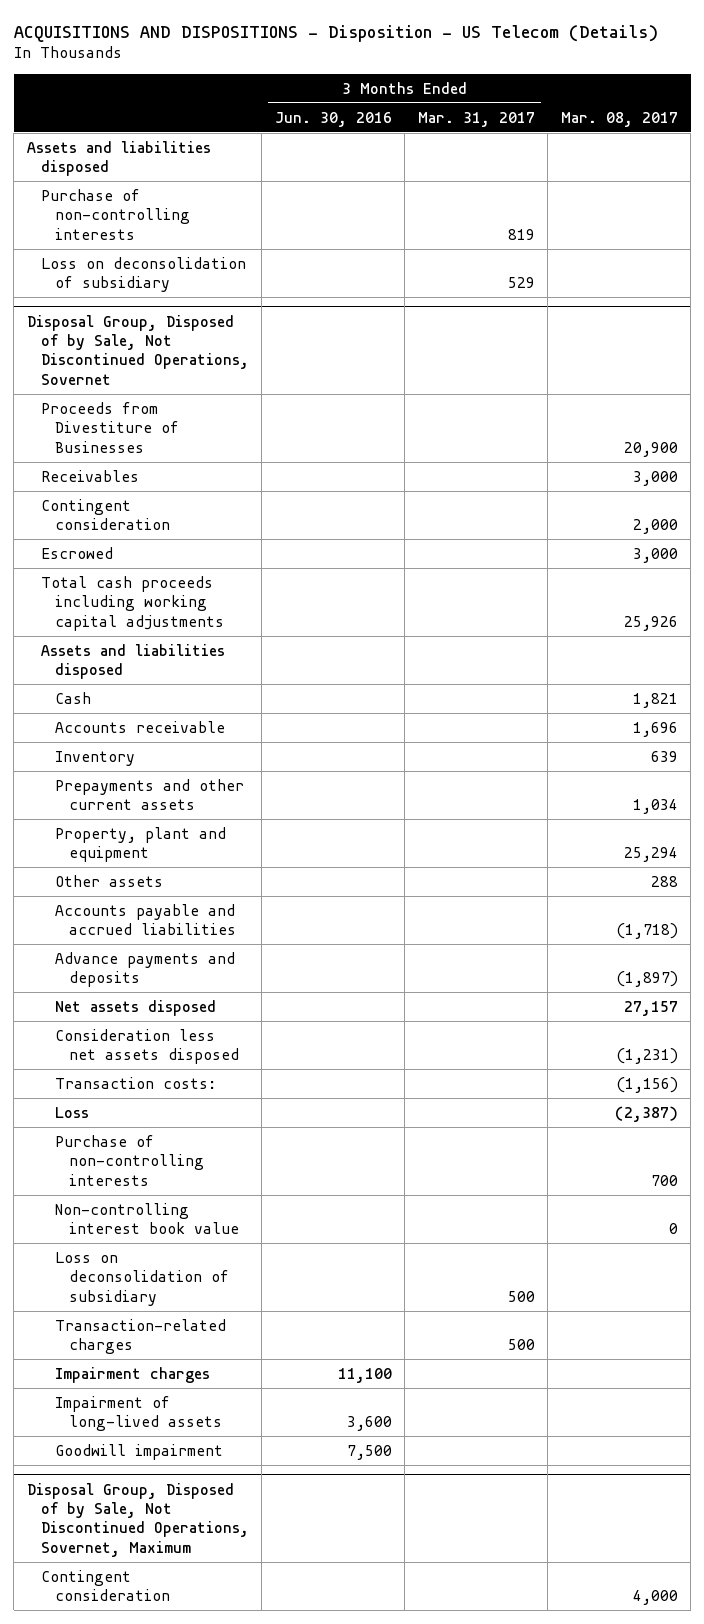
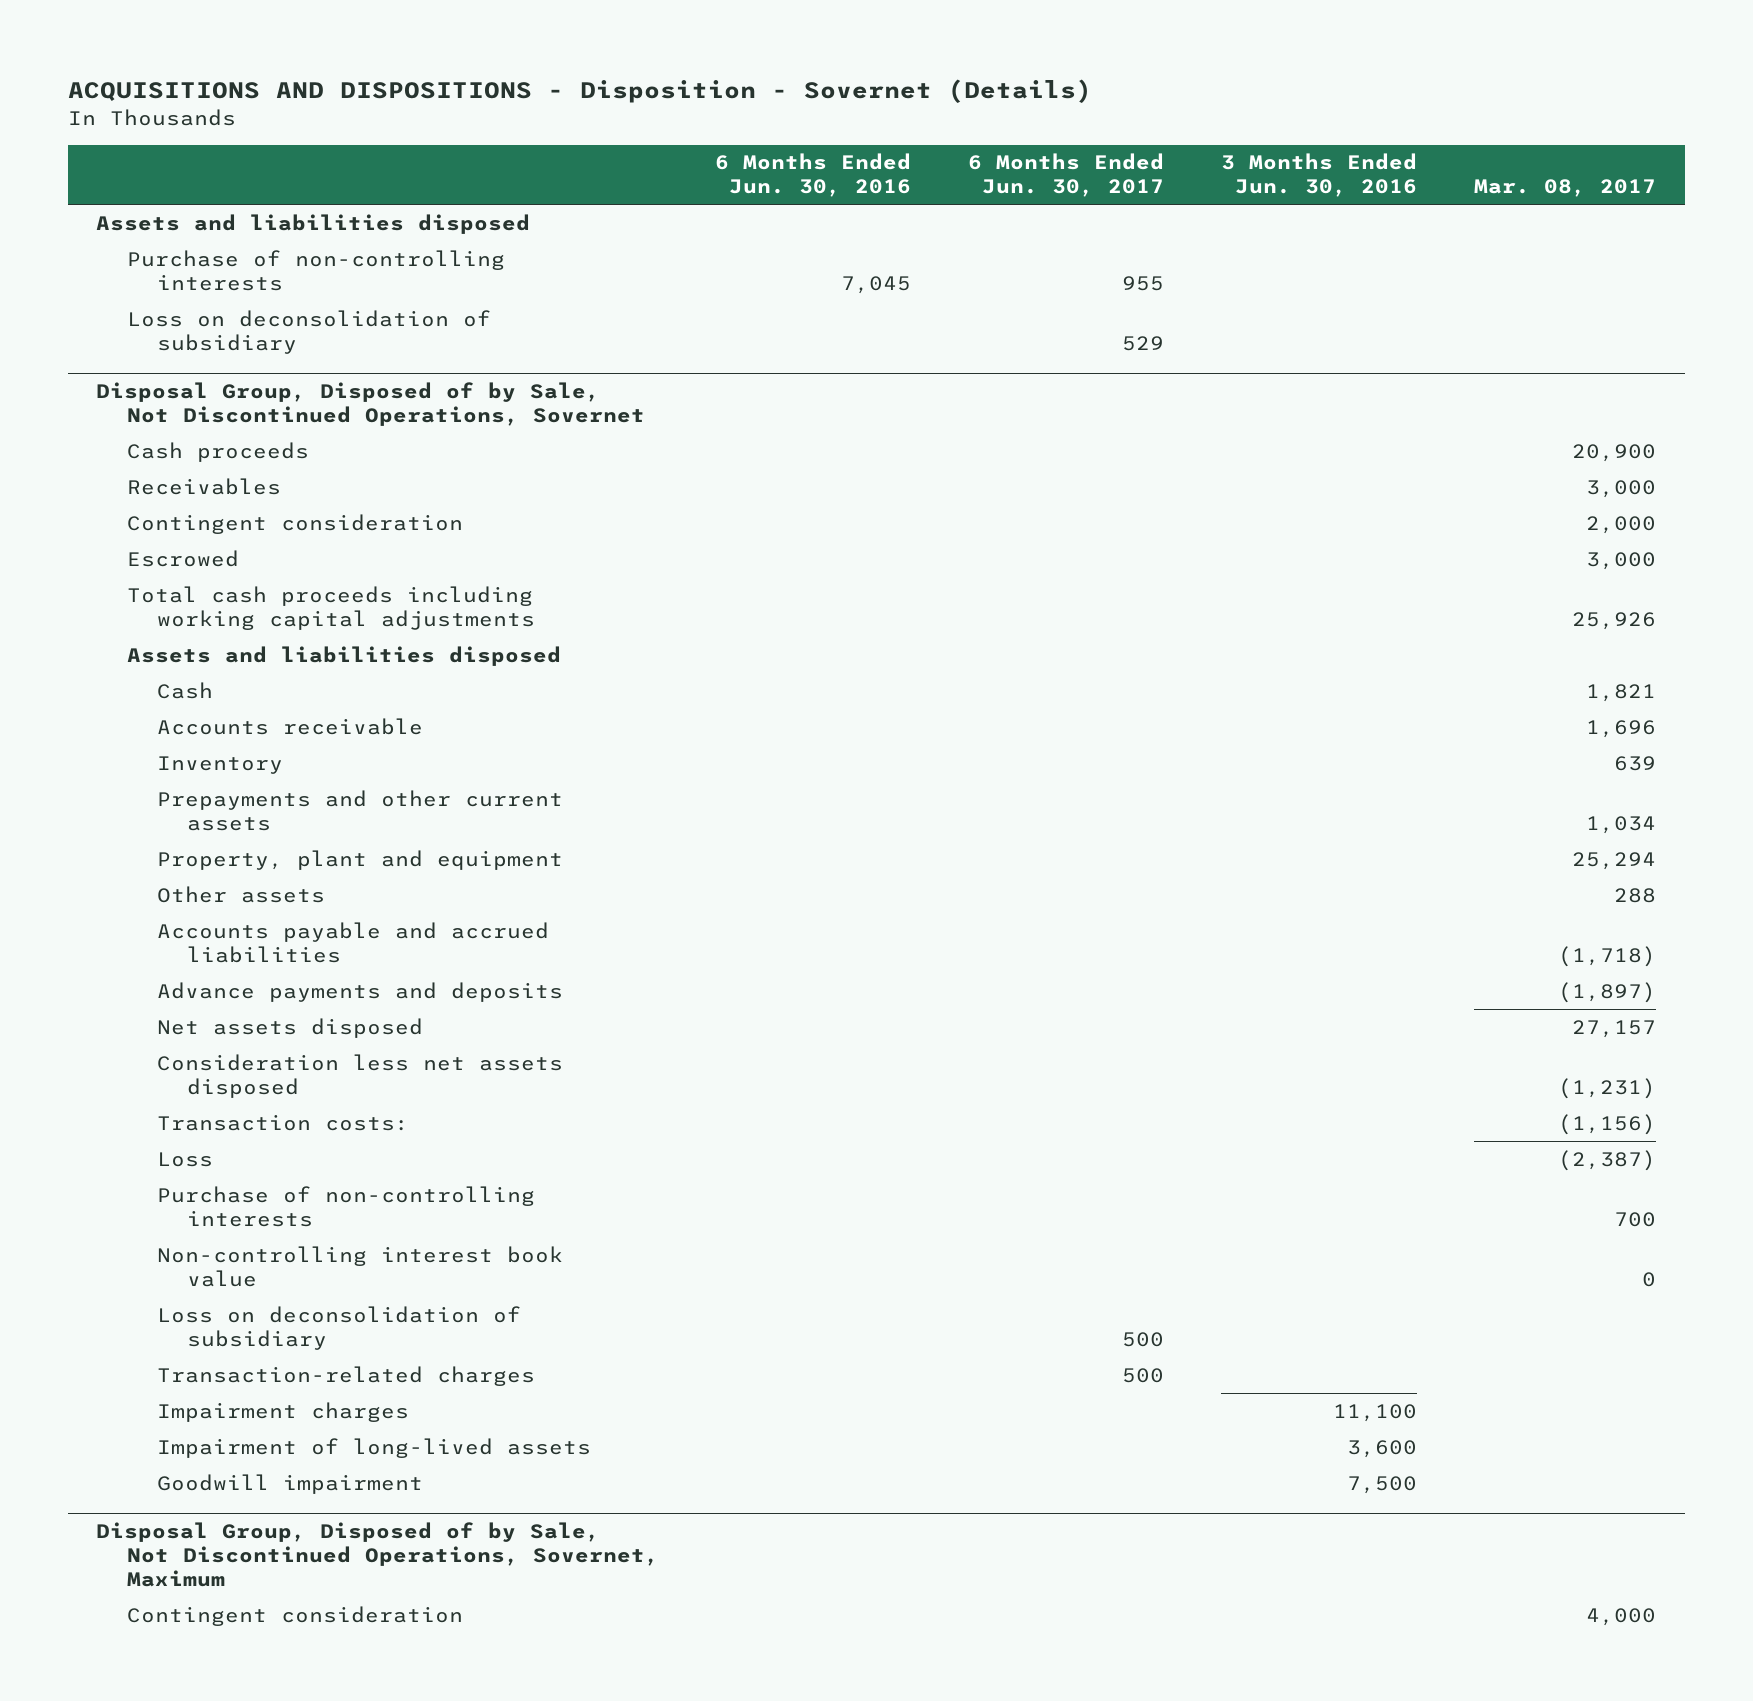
- ACQUISITIONS AND DISPOSITIONS - Disposition - US Telecom (Details)
+ ACQUISITIONS AND DISPOSITIONS - Disposition - Sovernet (Details)
- | 3 Months Ended Jun. 30, 2016 | 3 Months Ended Mar. 31, 2017 | Mar. 08, 2017
+ | 6 Months Ended Jun. 30, 2016 | 6 Months Ended Jun. 30, 2017 | 3 Months Ended Jun. 30, 2016 | Mar. 08, 2017
@ Disposal Group, Disposed of by Sale, Not Discontinued Operations, Sovernet
- Proceeds from Divestiture of Businesses | | | 20,900
+ Cash proceeds | | | | 20,900

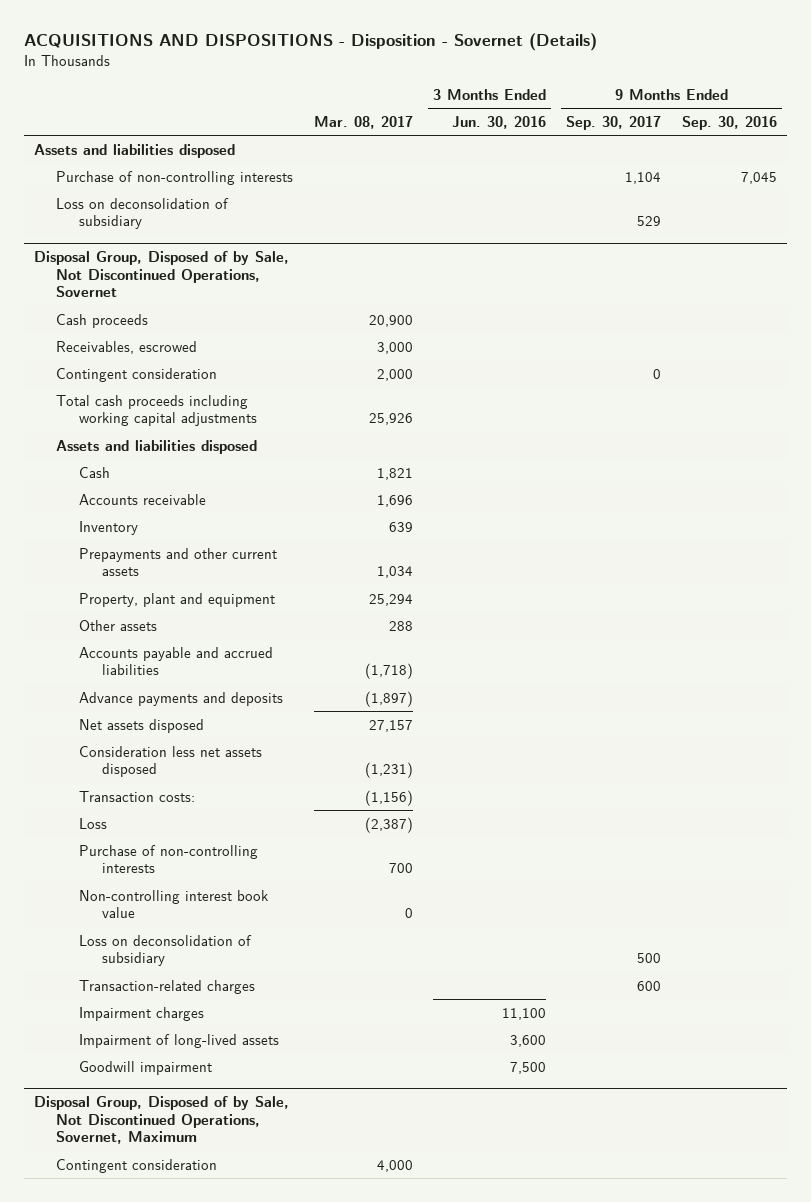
- | 6 Months Ended Jun. 30, 2016 | 6 Months Ended Jun. 30, 2017 | 3 Months Ended Jun. 30, 2016 | Mar. 08, 2017
+ | Mar. 08, 2017 | 3 Months Ended Jun. 30, 2016 | 9 Months Ended Sep. 30, 2017 | 9 Months Ended Sep. 30, 2016
@ Disposal Group, Disposed of by Sale, Not Discontinued Operations, Sovernet
- Receivables | | | | 3,000
+ Receivables, escrowed | 3,000 | | |
- Escrowed | | | | 3,000

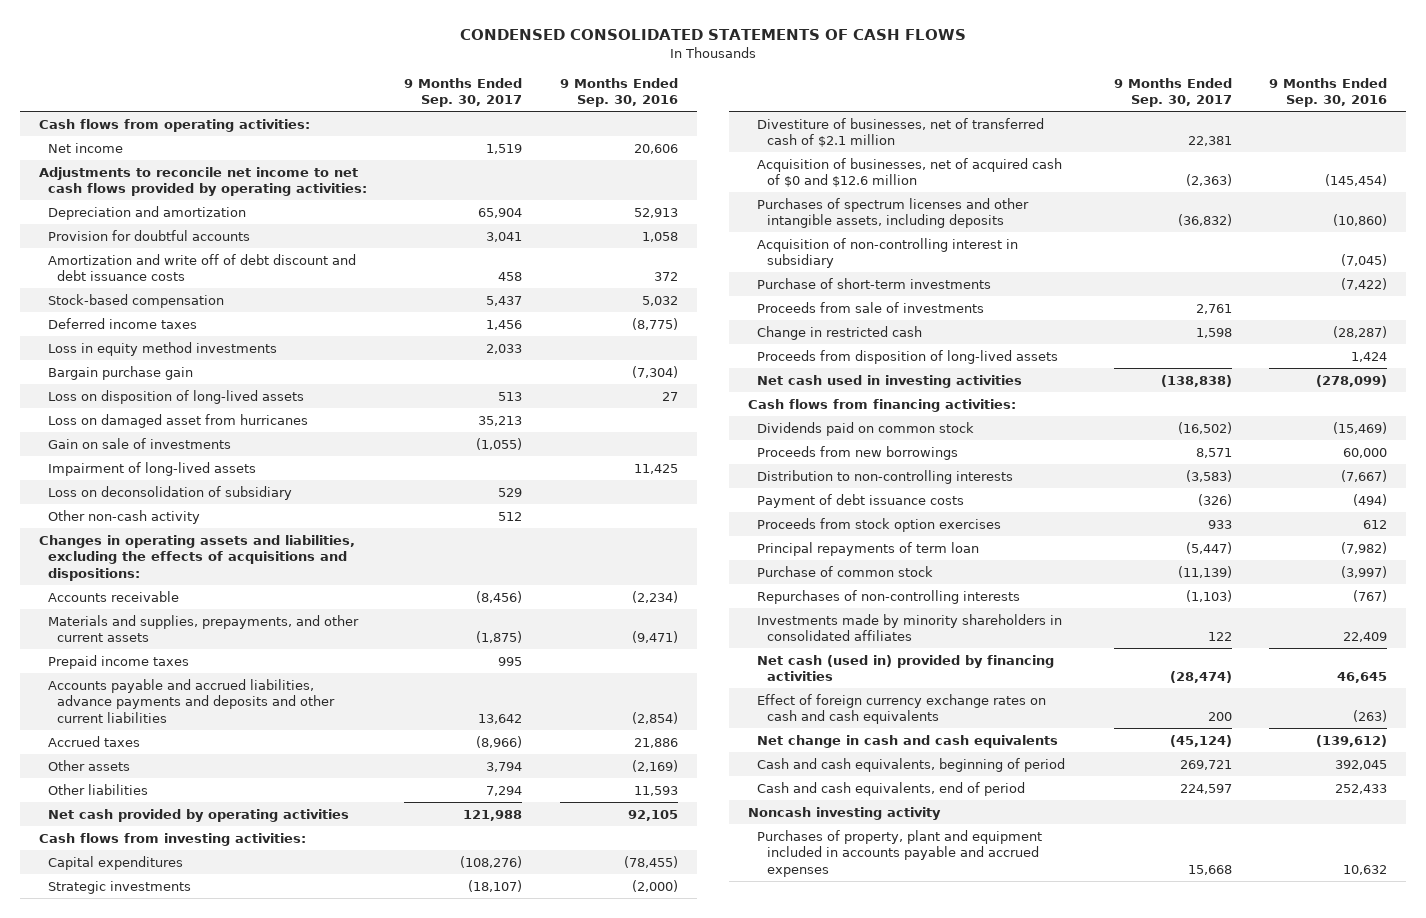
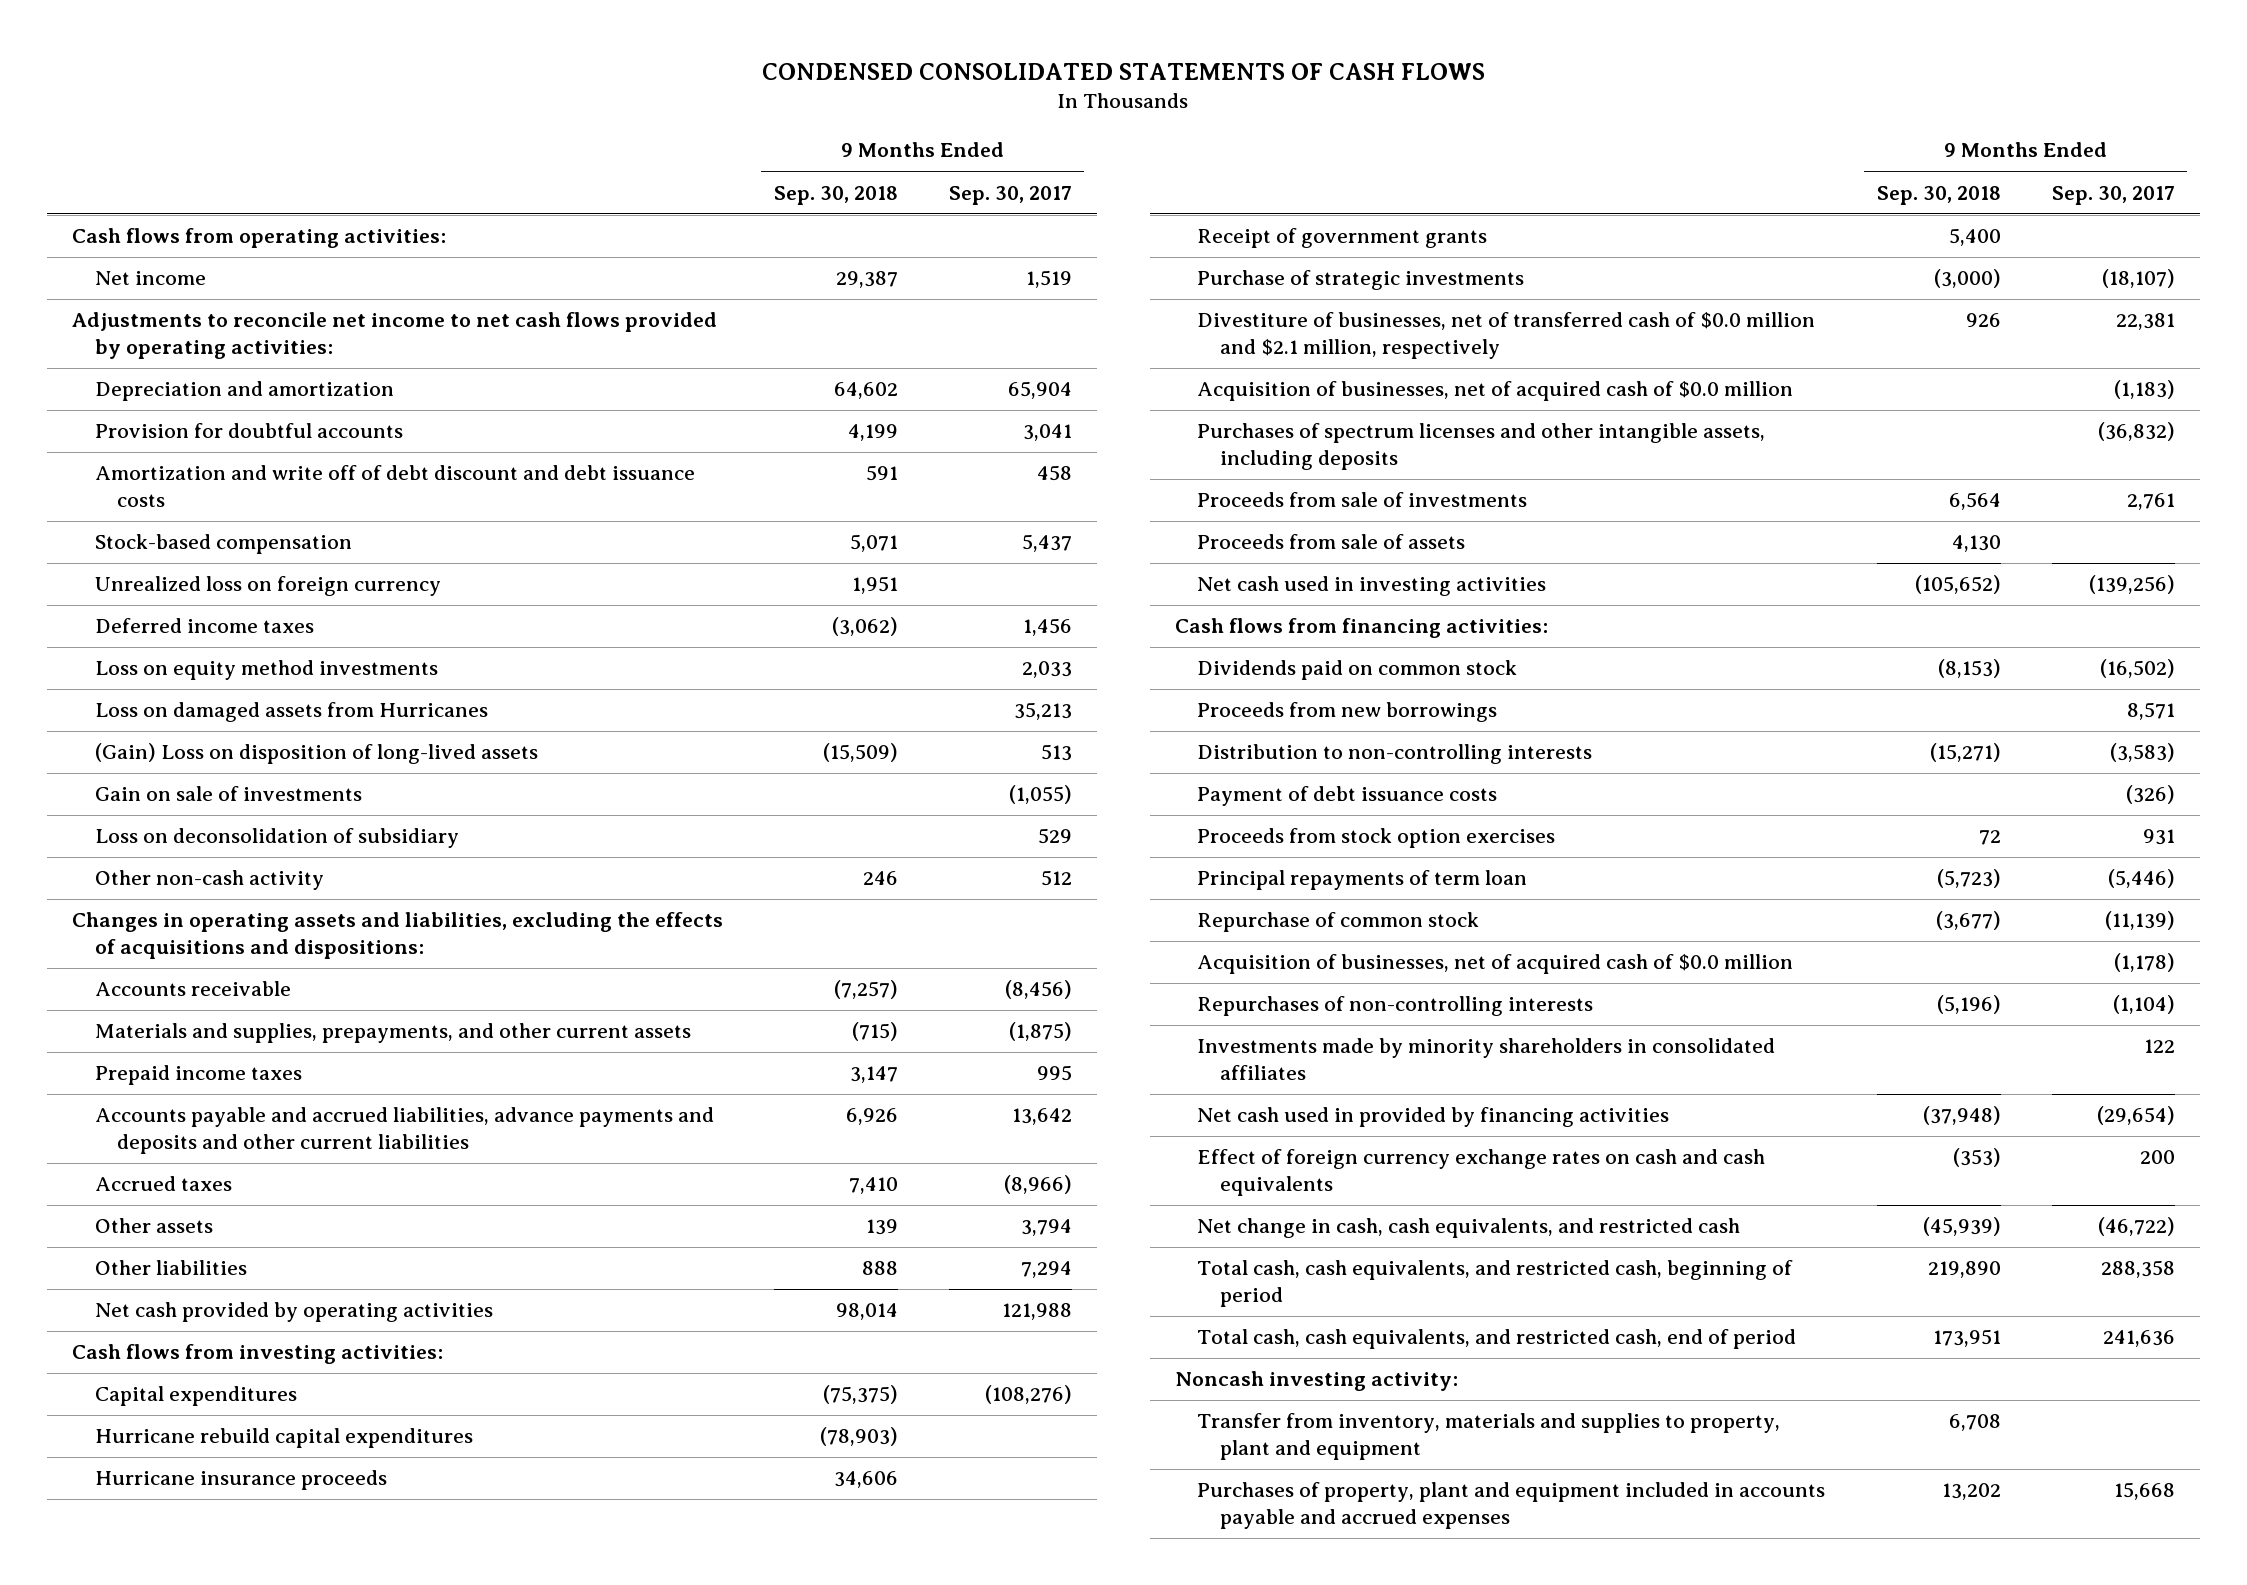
- | 9 Months Ended Sep. 30, 2017 | 9 Months Ended Sep. 30, 2016
+ | 9 Months Ended Sep. 30, 2018 | 9 Months Ended Sep. 30, 2017
+ Unrealized loss on foreign currency | 1,951 |
- Loss in equity method investments | 2,033 |
- Bargain purchase gain | | (7,304)
- Loss on disposition of long-lived assets | 513 | 27
- Loss on damaged asset from hurricanes | 35,213 |
+ Loss on equity method investments | | 2,033
+ Loss on damaged assets from Hurricanes | | 35,213
+ (Gain) Loss on disposition of long-lived assets | (15,509) | 513
- Impairment of long-lived assets | | 11,425
- Strategic investments | (18,107) | (2,000)
- Divestiture of businesses, net of transferred cash of $2.1 million | 22,381 |
- Acquisition of businesses, net of acquired cash of $0 and $12.6 million | (2,363) | (145,454)
+ Hurricane rebuild capital expenditures | (78,903) |
+ Hurricane insurance proceeds | 34,606 |
+ Receipt of government grants | 5,400 |
+ Purchase of strategic investments | (3,000) | (18,107)
+ Divestiture of businesses, net of transferred cash of $0.0 million and $2.1 million, respectively | 926 | 22,381
+ Acquisition of businesses, net of acquired cash of $0.0 million | | (1,183)
- Acquisition of non-controlling interest in subsidiary | | (7,045)
- Purchase of short-term investments | | (7,422)
- Change in restricted cash | 1,598 | (28,287)
- Proceeds from disposition of long-lived assets | | 1,424
- Net cash used in investing activities | (138,838) | (278,099)
+ Proceeds from sale of assets | 4,130 |
+ Net cash used in investing activities | (105,652) | (139,256)
- Proceeds from stock option exercises | 933 | 612
- Principal repayments of term loan | (5,447) | (7,982)
- Purchase of common stock | (11,139) | (3,997)
- Repurchases of non-controlling interests | (1,103) | (767)
+ Proceeds from stock option exercises | 72 | 931
+ Principal repayments of term loan | (5,723) | (5,446)
+ Repurchase of common stock | (3,677) | (11,139)
+ Acquisition of businesses, net of acquired cash of $0.0 million | | (1,178)
+ Repurchases of non-controlling interests | (5,196) | (1,104)
- Net cash (used in) provided by financing activities | (28,474) | 46,645
+ Net cash used in provided by financing activities | (37,948) | (29,654)
- Net change in cash and cash equivalents | (45,124) | (139,612)
- Cash and cash equivalents, beginning of period | 269,721 | 392,045
- Cash and cash equivalents, end of period | 224,597 | 252,433
- Noncash investing activity
+ Net change in cash, cash equivalents, and restricted cash | (45,939) | (46,722)
+ Total cash, cash equivalents, and restricted cash, beginning of period | 219,890 | 288,358
+ Total cash, cash equivalents, and restricted cash, end of period | 173,951 | 241,636
+ Noncash investing activity:
+ Transfer from inventory, materials and supplies to property, plant and equipment | 6,708 |

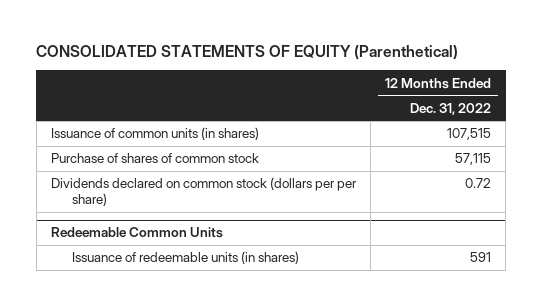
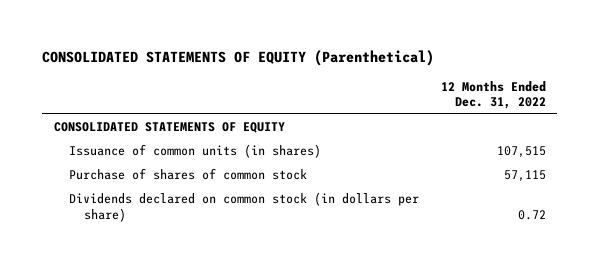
+ CONSOLIDATED STATEMENTS OF EQUITY
- Dividends declared on common stock (dollars per per share) | 0.72
- Redeemable Common Units
- Issuance of redeemable units (in shares) | 591
+ Dividends declared on common stock (in dollars per share) | 0.72

